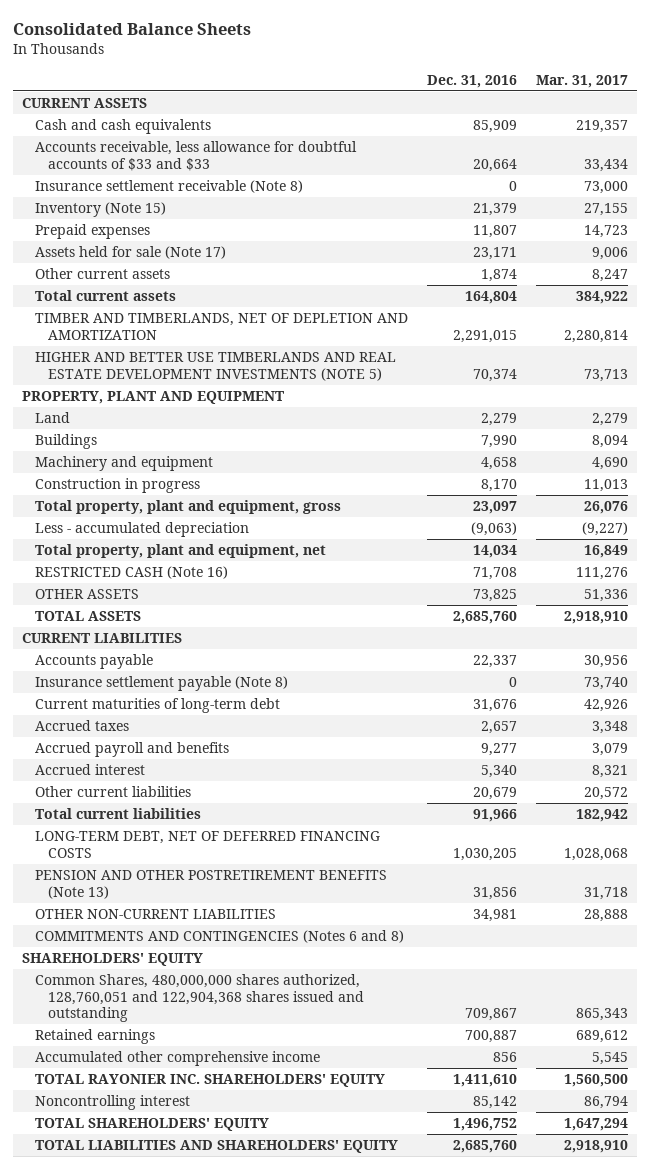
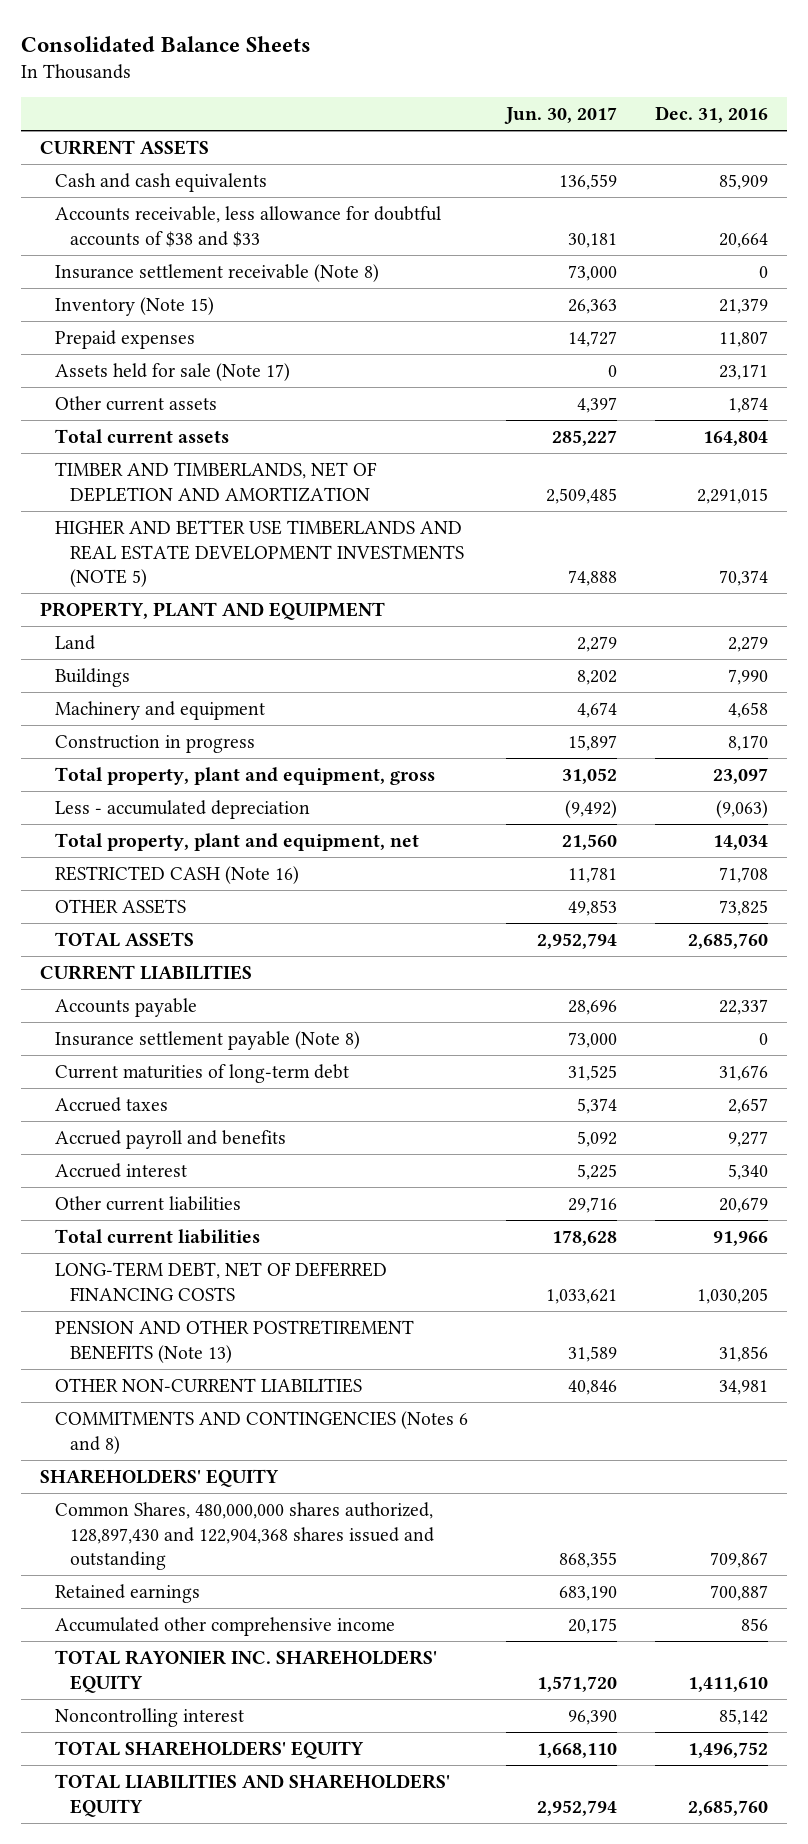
- | Dec. 31, 2016 | Mar. 31, 2017
+ | Jun. 30, 2017 | Dec. 31, 2016
- Accounts receivable, less allowance for doubtful accounts of $33 and $33 | 20,664 | 33,434
+ Accounts receivable, less allowance for doubtful accounts of $38 and $33 | 30,181 | 20,664
- Common Shares, 480,000,000 shares authorized, 128,760,051 and 122,904,368 shares issued and outstanding | 709,867 | 865,343
+ Common Shares, 480,000,000 shares authorized, 128,897,430 and 122,904,368 shares issued and outstanding | 868,355 | 709,867

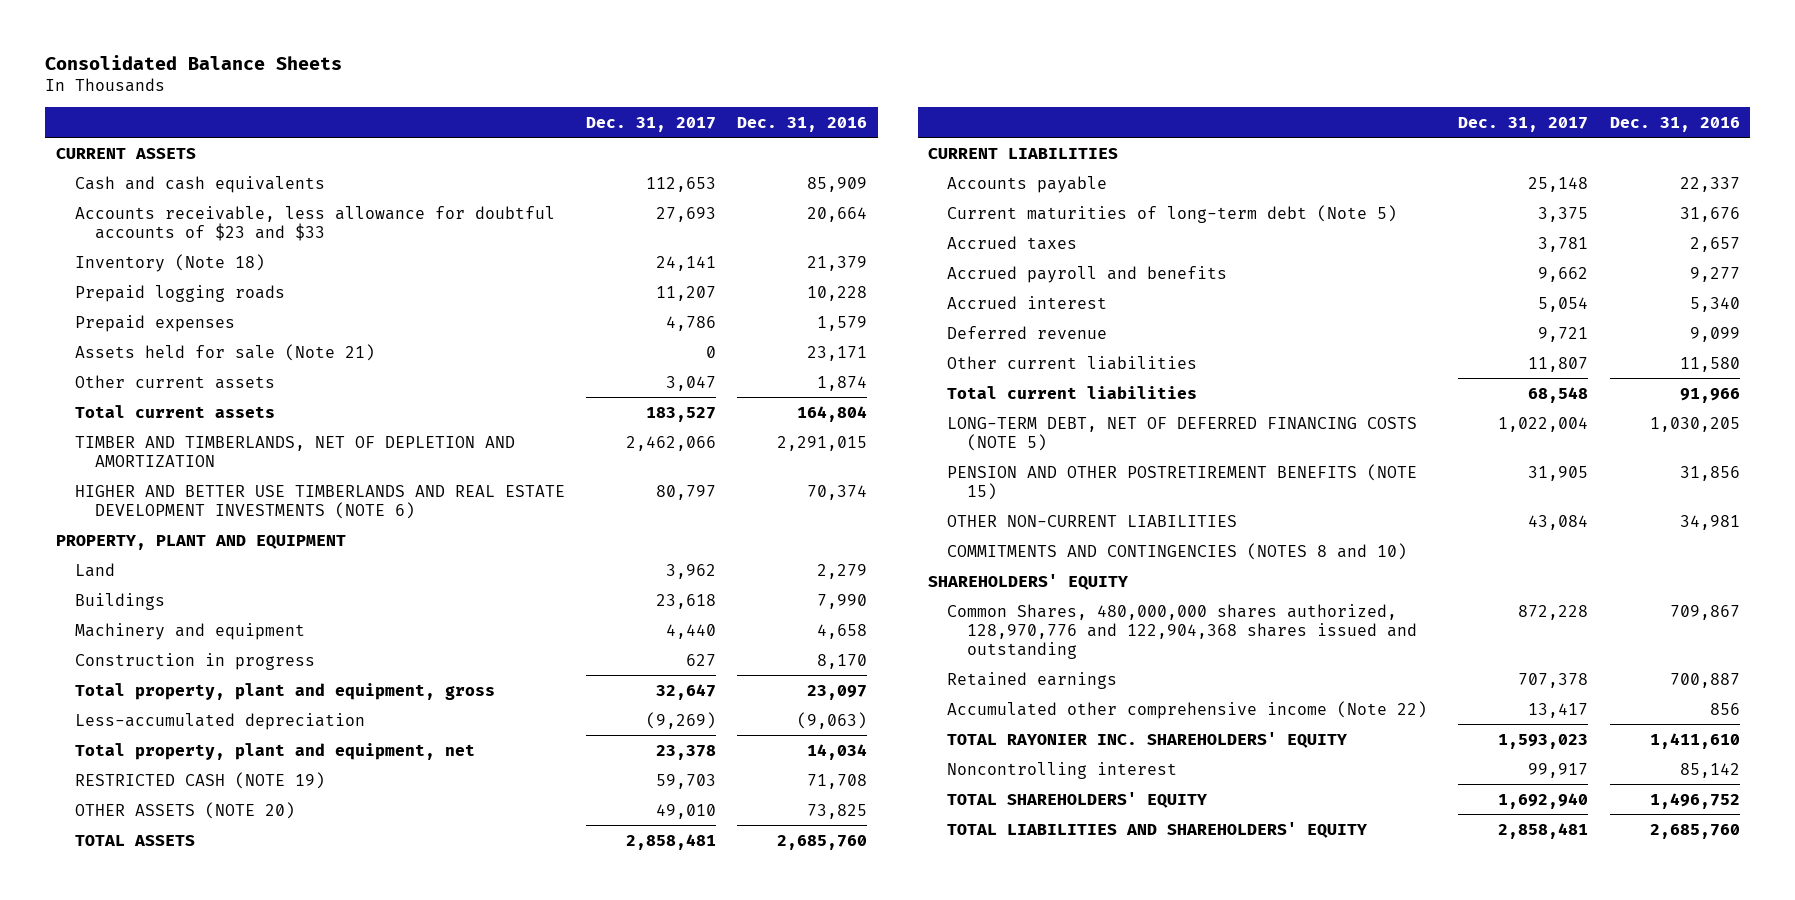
- | Jun. 30, 2017 | Dec. 31, 2016
+ | Dec. 31, 2017 | Dec. 31, 2016
- Accounts receivable, less allowance for doubtful accounts of $38 and $33 | 30,181 | 20,664
- Insurance settlement receivable (Note 8) | 73,000 | 0
- Inventory (Note 15) | 26,363 | 21,379
- Prepaid expenses | 14,727 | 11,807
- Assets held for sale (Note 17) | 0 | 23,171
+ Accounts receivable, less allowance for doubtful accounts of $23 and $33 | 27,693 | 20,664
+ Inventory (Note 18) | 24,141 | 21,379
+ Prepaid logging roads | 11,207 | 10,228
+ Prepaid expenses | 4,786 | 1,579
+ Assets held for sale (Note 21) | 0 | 23,171
- HIGHER AND BETTER USE TIMBERLANDS AND REAL ESTATE DEVELOPMENT INVESTMENTS (NOTE 5) | 74,888 | 70,374
+ HIGHER AND BETTER USE TIMBERLANDS AND REAL ESTATE DEVELOPMENT INVESTMENTS (NOTE 6) | 80,797 | 70,374
- Less - accumulated depreciation | (9,492) | (9,063)
+ Less-accumulated depreciation | (9,269) | (9,063)
- RESTRICTED CASH (Note 16) | 11,781 | 71,708
- OTHER ASSETS | 49,853 | 73,825
+ RESTRICTED CASH (NOTE 19) | 59,703 | 71,708
+ OTHER ASSETS (NOTE 20) | 49,010 | 73,825
- Insurance settlement payable (Note 8) | 73,000 | 0
- Current maturities of long-term debt | 31,525 | 31,676
+ Current maturities of long-term debt (Note 5) | 3,375 | 31,676
- Other current liabilities | 29,716 | 20,679
+ Deferred revenue | 9,721 | 9,099
+ Other current liabilities | 11,807 | 11,580
- LONG-TERM DEBT, NET OF DEFERRED FINANCING COSTS | 1,033,621 | 1,030,205
- PENSION AND OTHER POSTRETIREMENT BENEFITS (Note 13) | 31,589 | 31,856
+ LONG-TERM DEBT, NET OF DEFERRED FINANCING COSTS (NOTE 5) | 1,022,004 | 1,030,205
+ PENSION AND OTHER POSTRETIREMENT BENEFITS (NOTE 15) | 31,905 | 31,856
- COMMITMENTS AND CONTINGENCIES (Notes 6 and 8)
+ COMMITMENTS AND CONTINGENCIES (NOTES 8 and 10)
- Common Shares, 480,000,000 shares authorized, 128,897,430 and 122,904,368 shares issued and outstanding | 868,355 | 709,867
+ Common Shares, 480,000,000 shares authorized, 128,970,776 and 122,904,368 shares issued and outstanding | 872,228 | 709,867
- Accumulated other comprehensive income | 20,175 | 856
+ Accumulated other comprehensive income (Note 22) | 13,417 | 856

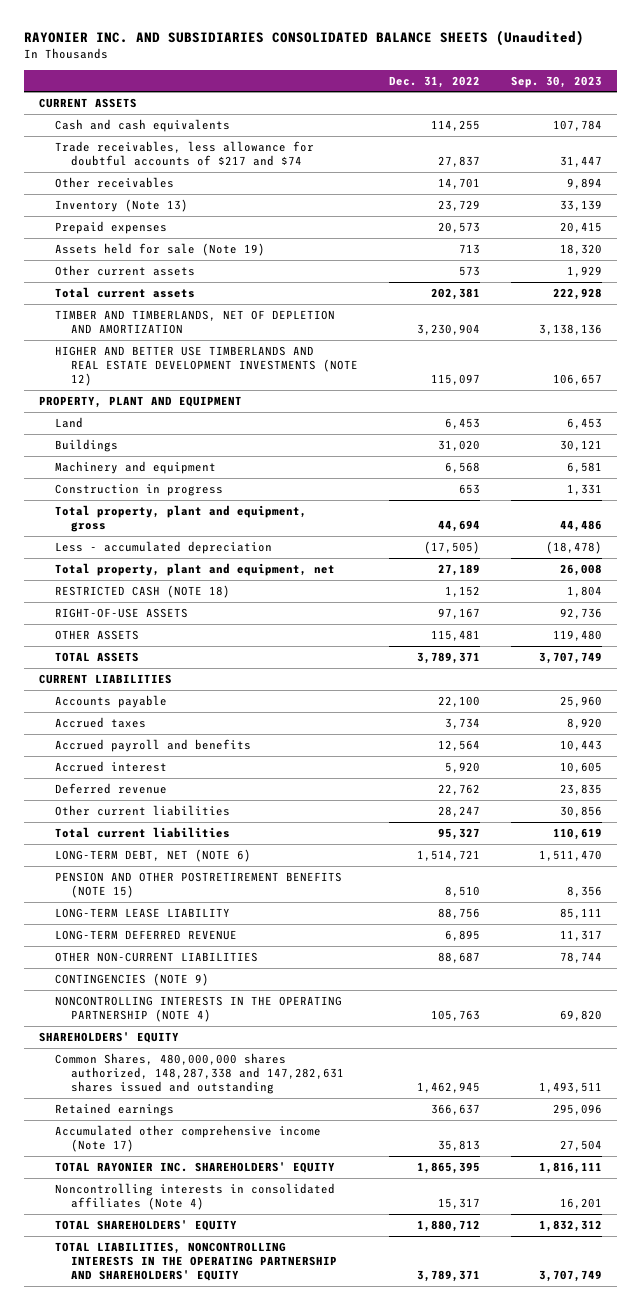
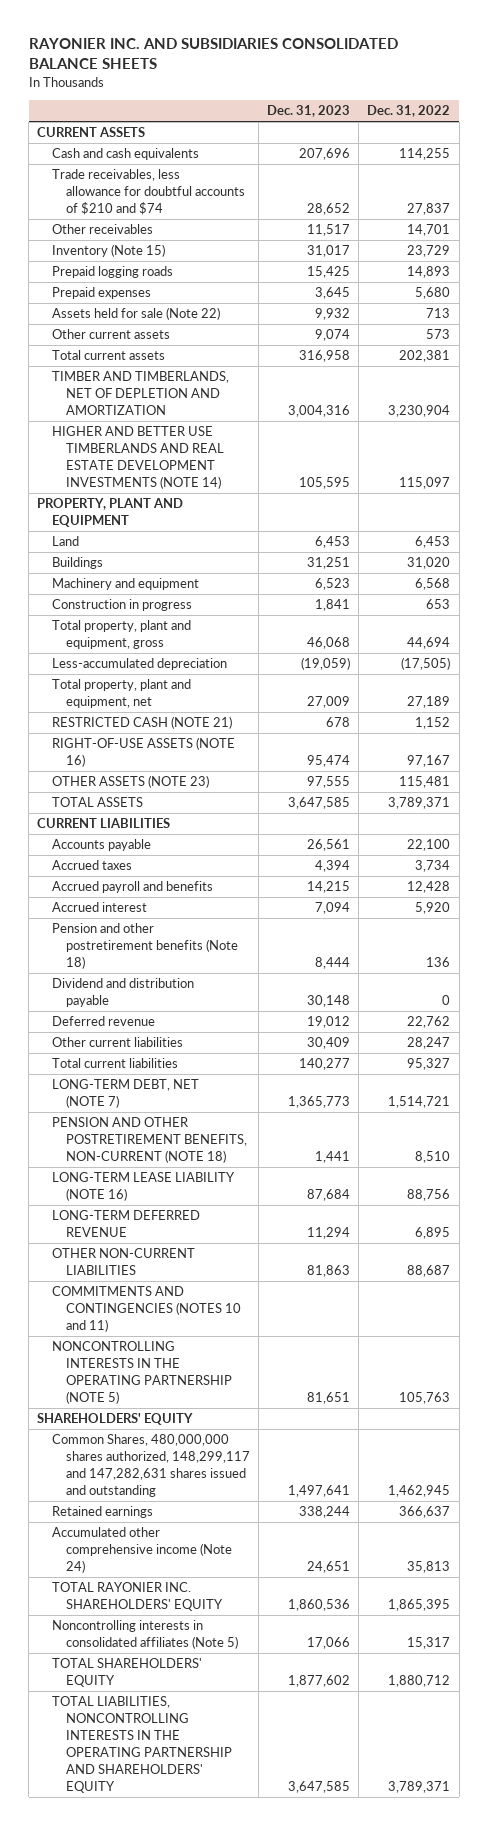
- RAYONIER INC. AND SUBSIDIARIES CONSOLIDATED BALANCE SHEETS (Unaudited)
+ RAYONIER INC. AND SUBSIDIARIES CONSOLIDATED BALANCE SHEETS
- | Dec. 31, 2022 | Sep. 30, 2023
+ | Dec. 31, 2023 | Dec. 31, 2022
- Trade receivables, less allowance for doubtful accounts of $217 and $74 | 27,837 | 31,447
+ Trade receivables, less allowance for doubtful accounts of $210 and $74 | 28,652 | 27,837
- Inventory (Note 13) | 23,729 | 33,139
- Prepaid expenses | 20,573 | 20,415
- Assets held for sale (Note 19) | 713 | 18,320
+ Inventory (Note 15) | 31,017 | 23,729
+ Prepaid logging roads | 15,425 | 14,893
+ Prepaid expenses | 3,645 | 5,680
+ Assets held for sale (Note 22) | 9,932 | 713
- HIGHER AND BETTER USE TIMBERLANDS AND REAL ESTATE DEVELOPMENT INVESTMENTS (NOTE 12) | 115,097 | 106,657
+ HIGHER AND BETTER USE TIMBERLANDS AND REAL ESTATE DEVELOPMENT INVESTMENTS (NOTE 14) | 105,595 | 115,097
- Less - accumulated depreciation | (17,505) | (18,478)
+ Less-accumulated depreciation | (19,059) | (17,505)
- RESTRICTED CASH (NOTE 18) | 1,152 | 1,804
- RIGHT-OF-USE ASSETS | 97,167 | 92,736
- OTHER ASSETS | 115,481 | 119,480
+ RESTRICTED CASH (NOTE 21) | 678 | 1,152
+ RIGHT-OF-USE ASSETS (NOTE 16) | 95,474 | 97,167
+ OTHER ASSETS (NOTE 23) | 97,555 | 115,481
- Accrued payroll and benefits | 12,564 | 10,443
+ Accrued payroll and benefits | 14,215 | 12,428
+ Pension and other postretirement benefits (Note 18) | 8,444 | 136
+ Dividend and distribution payable | 30,148 | 0
- LONG-TERM DEBT, NET (NOTE 6) | 1,514,721 | 1,511,470
- PENSION AND OTHER POSTRETIREMENT BENEFITS (NOTE 15) | 8,510 | 8,356
- LONG-TERM LEASE LIABILITY | 88,756 | 85,111
+ LONG-TERM DEBT, NET (NOTE 7) | 1,365,773 | 1,514,721
+ PENSION AND OTHER POSTRETIREMENT BENEFITS, NON-CURRENT (NOTE 18) | 1,441 | 8,510
+ LONG-TERM LEASE LIABILITY (NOTE 16) | 87,684 | 88,756
- CONTINGENCIES (NOTE 9)
- NONCONTROLLING INTERESTS IN THE OPERATING PARTNERSHIP (NOTE 4) | 105,763 | 69,820
+ COMMITMENTS AND CONTINGENCIES (NOTES 10 and 11)
+ NONCONTROLLING INTERESTS IN THE OPERATING PARTNERSHIP (NOTE 5) | 81,651 | 105,763
- Common Shares, 480,000,000 shares authorized, 148,287,338 and 147,282,631 shares issued and outstanding | 1,462,945 | 1,493,511
+ Common Shares, 480,000,000 shares authorized, 148,299,117 and 147,282,631 shares issued and outstanding | 1,497,641 | 1,462,945
- Accumulated other comprehensive income (Note 17) | 35,813 | 27,504
+ Accumulated other comprehensive income (Note 24) | 24,651 | 35,813
- Noncontrolling interests in consolidated affiliates (Note 4) | 15,317 | 16,201
+ Noncontrolling interests in consolidated affiliates (Note 5) | 17,066 | 15,317

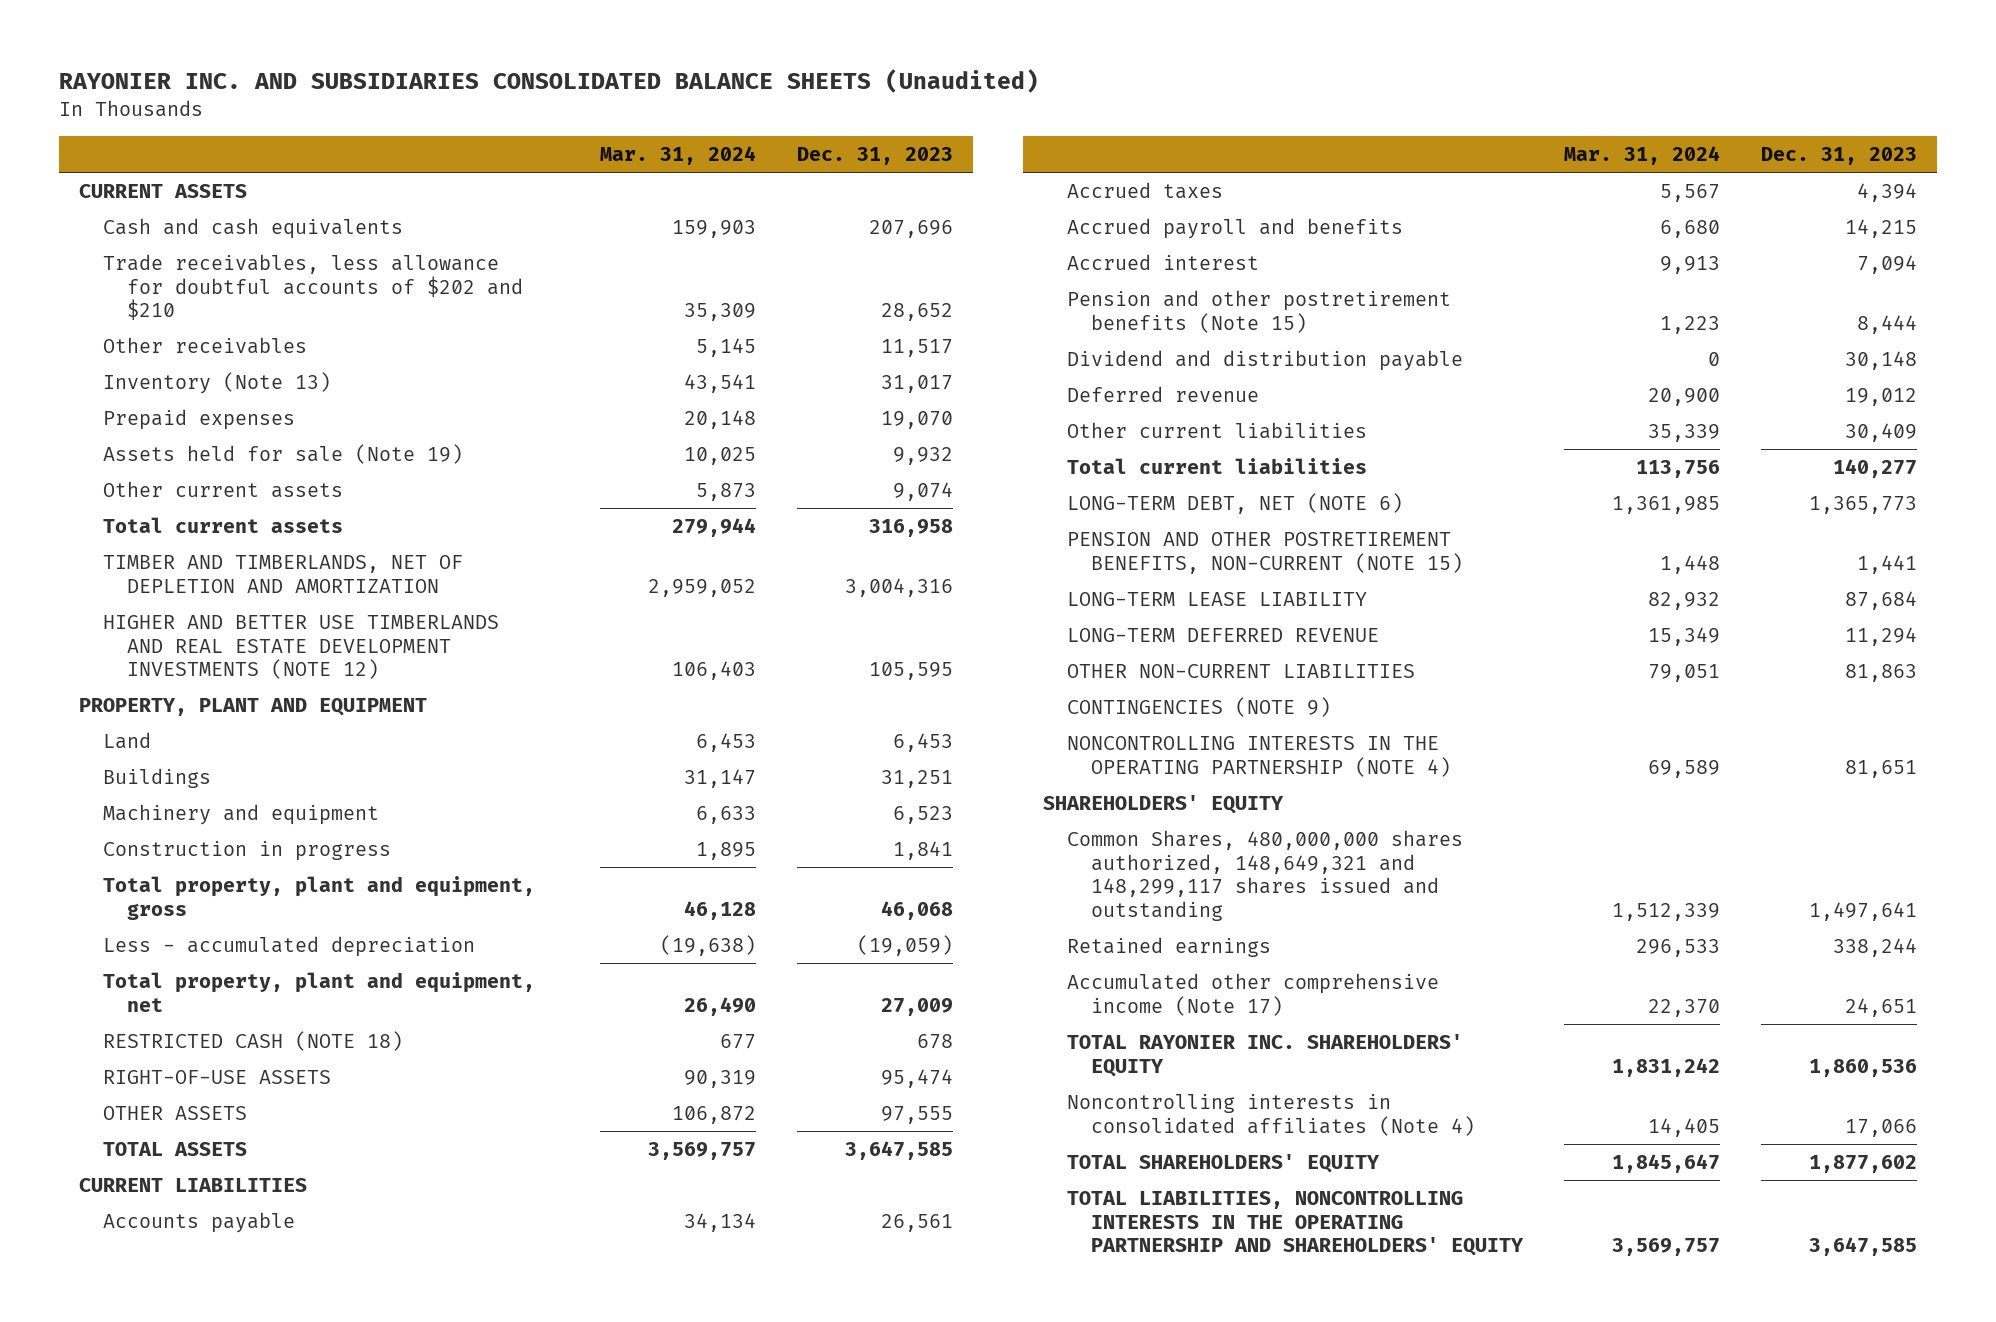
- RAYONIER INC. AND SUBSIDIARIES CONSOLIDATED BALANCE SHEETS
+ RAYONIER INC. AND SUBSIDIARIES CONSOLIDATED BALANCE SHEETS (Unaudited)
- | Dec. 31, 2023 | Dec. 31, 2022
+ | Mar. 31, 2024 | Dec. 31, 2023
- Trade receivables, less allowance for doubtful accounts of $210 and $74 | 28,652 | 27,837
+ Trade receivables, less allowance for doubtful accounts of $202 and $210 | 35,309 | 28,652
- Inventory (Note 15) | 31,017 | 23,729
- Prepaid logging roads | 15,425 | 14,893
- Prepaid expenses | 3,645 | 5,680
- Assets held for sale (Note 22) | 9,932 | 713
+ Inventory (Note 13) | 43,541 | 31,017
+ Prepaid expenses | 20,148 | 19,070
+ Assets held for sale (Note 19) | 10,025 | 9,932
- HIGHER AND BETTER USE TIMBERLANDS AND REAL ESTATE DEVELOPMENT INVESTMENTS (NOTE 14) | 105,595 | 115,097
+ HIGHER AND BETTER USE TIMBERLANDS AND REAL ESTATE DEVELOPMENT INVESTMENTS (NOTE 12) | 106,403 | 105,595
- Less-accumulated depreciation | (19,059) | (17,505)
+ Less - accumulated depreciation | (19,638) | (19,059)
- RESTRICTED CASH (NOTE 21) | 678 | 1,152
- RIGHT-OF-USE ASSETS (NOTE 16) | 95,474 | 97,167
- OTHER ASSETS (NOTE 23) | 97,555 | 115,481
+ RESTRICTED CASH (NOTE 18) | 677 | 678
+ RIGHT-OF-USE ASSETS | 90,319 | 95,474
+ OTHER ASSETS | 106,872 | 97,555
- Pension and other postretirement benefits (Note 18) | 8,444 | 136
+ Pension and other postretirement benefits (Note 15) | 1,223 | 8,444
- LONG-TERM DEBT, NET (NOTE 7) | 1,365,773 | 1,514,721
- PENSION AND OTHER POSTRETIREMENT BENEFITS, NON-CURRENT (NOTE 18) | 1,441 | 8,510
- LONG-TERM LEASE LIABILITY (NOTE 16) | 87,684 | 88,756
+ LONG-TERM DEBT, NET (NOTE 6) | 1,361,985 | 1,365,773
+ PENSION AND OTHER POSTRETIREMENT BENEFITS, NON-CURRENT (NOTE 15) | 1,448 | 1,441
+ LONG-TERM LEASE LIABILITY | 82,932 | 87,684
- COMMITMENTS AND CONTINGENCIES (NOTES 10 and 11)
- NONCONTROLLING INTERESTS IN THE OPERATING PARTNERSHIP (NOTE 5) | 81,651 | 105,763
+ CONTINGENCIES (NOTE 9)
+ NONCONTROLLING INTERESTS IN THE OPERATING PARTNERSHIP (NOTE 4) | 69,589 | 81,651
- Common Shares, 480,000,000 shares authorized, 148,299,117 and 147,282,631 shares issued and outstanding | 1,497,641 | 1,462,945
+ Common Shares, 480,000,000 shares authorized, 148,649,321 and 148,299,117 shares issued and outstanding | 1,512,339 | 1,497,641
- Accumulated other comprehensive income (Note 24) | 24,651 | 35,813
+ Accumulated other comprehensive income (Note 17) | 22,370 | 24,651
- Noncontrolling interests in consolidated affiliates (Note 5) | 17,066 | 15,317
+ Noncontrolling interests in consolidated affiliates (Note 4) | 14,405 | 17,066

